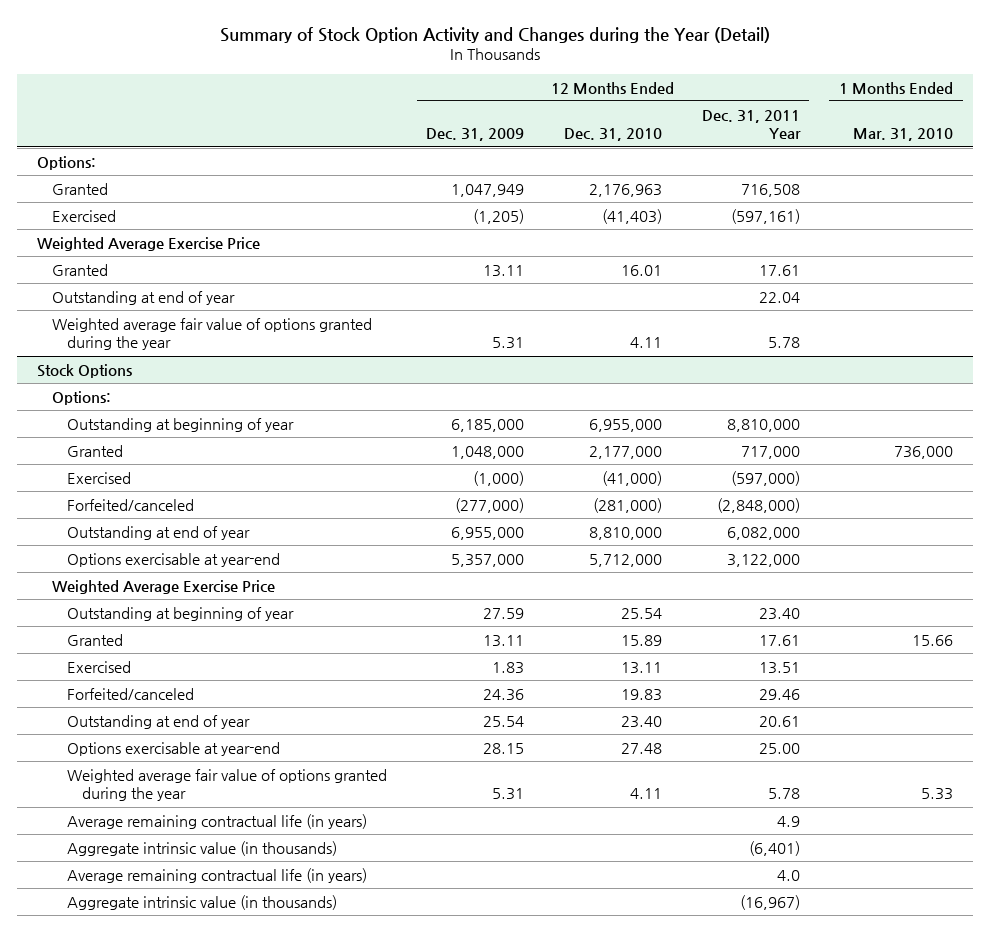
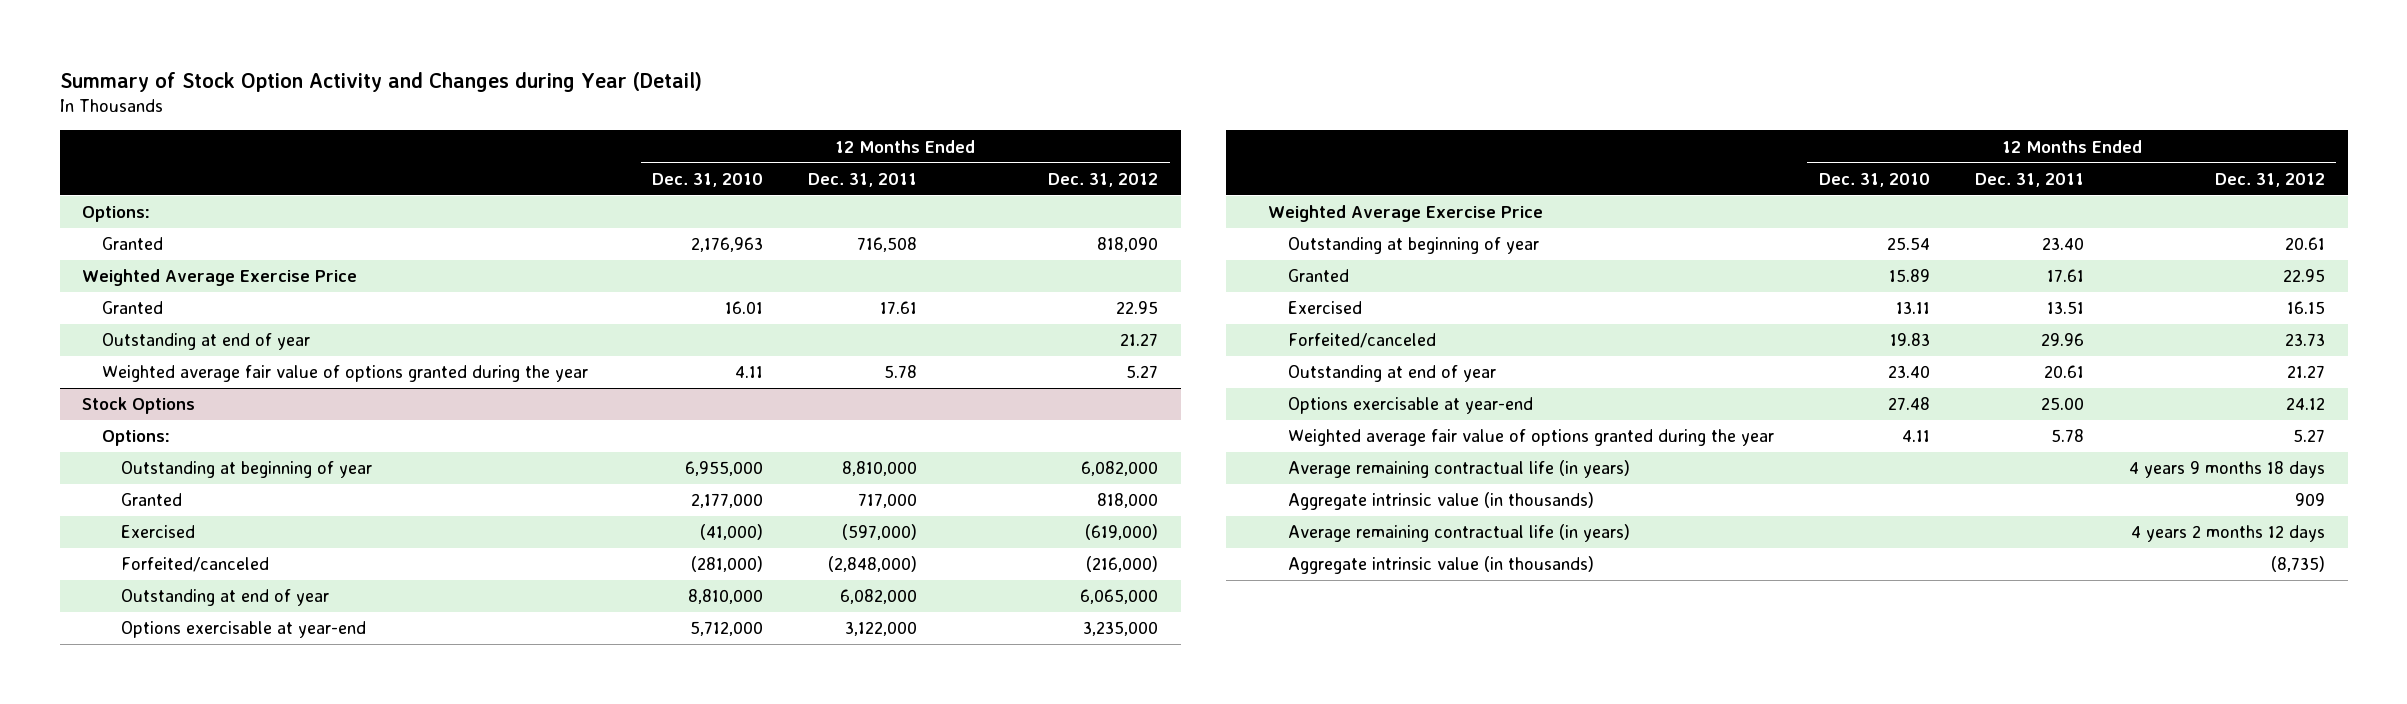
- Summary of Stock Option Activity and Changes during the Year (Detail)
+ Summary of Stock Option Activity and Changes during Year (Detail)
- | 12 Months Ended Dec. 31, 2009 | 12 Months Ended Dec. 31, 2010 | 12 Months Ended Dec. 31, 2011 Year | 1 Months Ended Mar. 31, 2010
+ | 12 Months Ended Dec. 31, 2010 | 12 Months Ended Dec. 31, 2011 | 12 Months Ended Dec. 31, 2012
- Exercised | (1,205) | (41,403) | (597,161) |

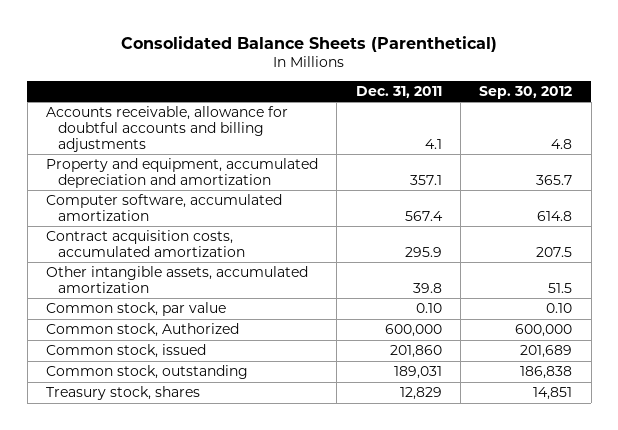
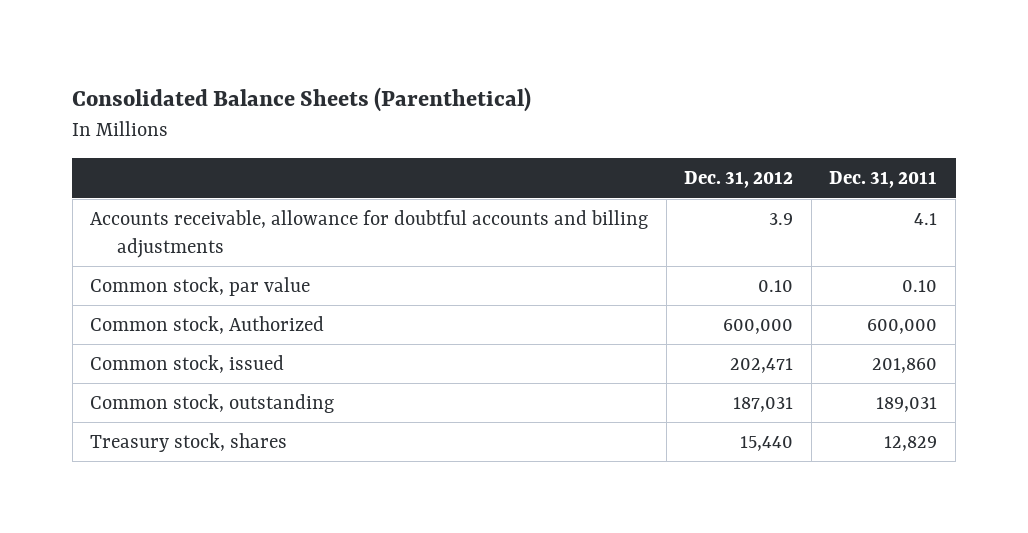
- | Dec. 31, 2011 | Sep. 30, 2012
+ | Dec. 31, 2012 | Dec. 31, 2011
- Property and equipment, accumulated depreciation and amortization | 357.1 | 365.7
- Computer software, accumulated amortization | 567.4 | 614.8
- Contract acquisition costs, accumulated amortization | 295.9 | 207.5
- Other intangible assets, accumulated amortization | 39.8 | 51.5

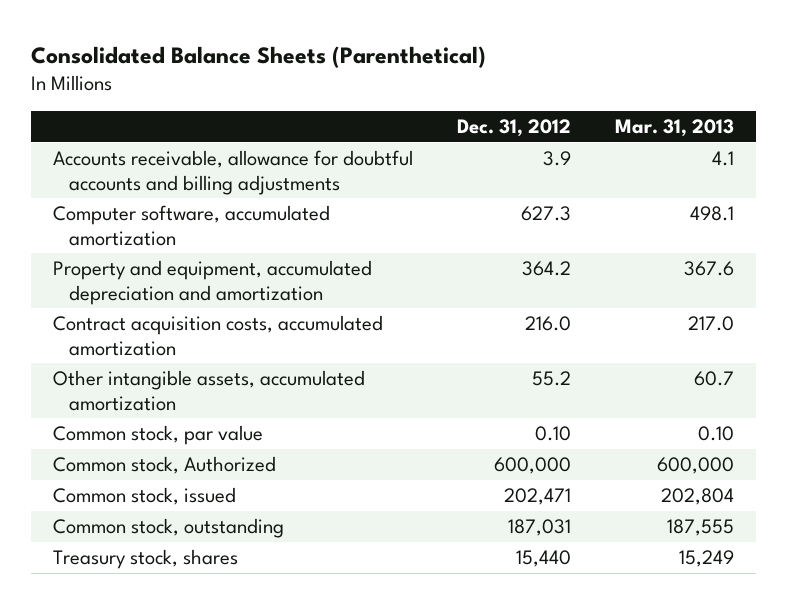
- | Dec. 31, 2012 | Dec. 31, 2011
+ | Dec. 31, 2012 | Mar. 31, 2013
+ Computer software, accumulated amortization | 627.3 | 498.1
+ Property and equipment, accumulated depreciation and amortization | 364.2 | 367.6
+ Contract acquisition costs, accumulated amortization | 216.0 | 217.0
+ Other intangible assets, accumulated amortization | 55.2 | 60.7

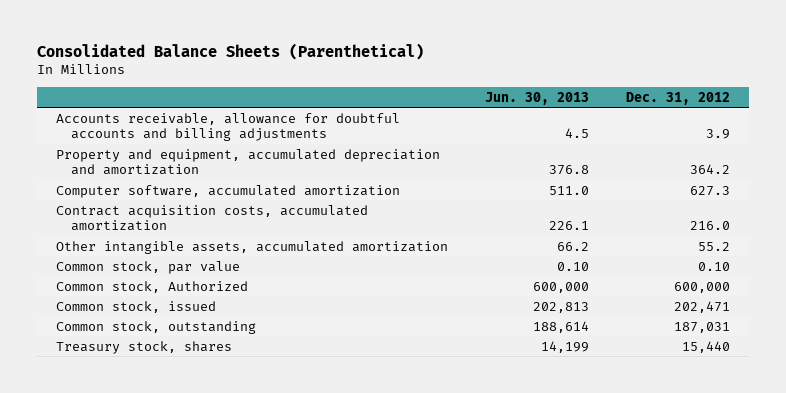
- | Dec. 31, 2012 | Mar. 31, 2013
+ | Jun. 30, 2013 | Dec. 31, 2012
moved down: Computer software, accumulated amortization | 511.0 | 627.3

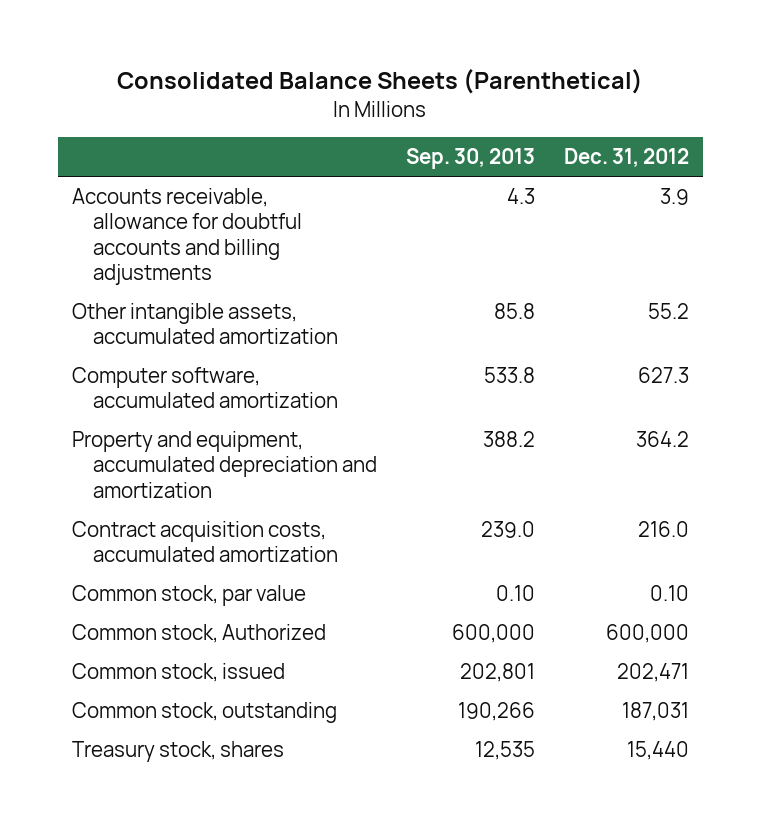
- | Jun. 30, 2013 | Dec. 31, 2012
+ | Sep. 30, 2013 | Dec. 31, 2012
moved up: Other intangible assets, accumulated amortization | 85.8 | 55.2
moved down: Property and equipment, accumulated depreciation and amortization | 388.2 | 364.2

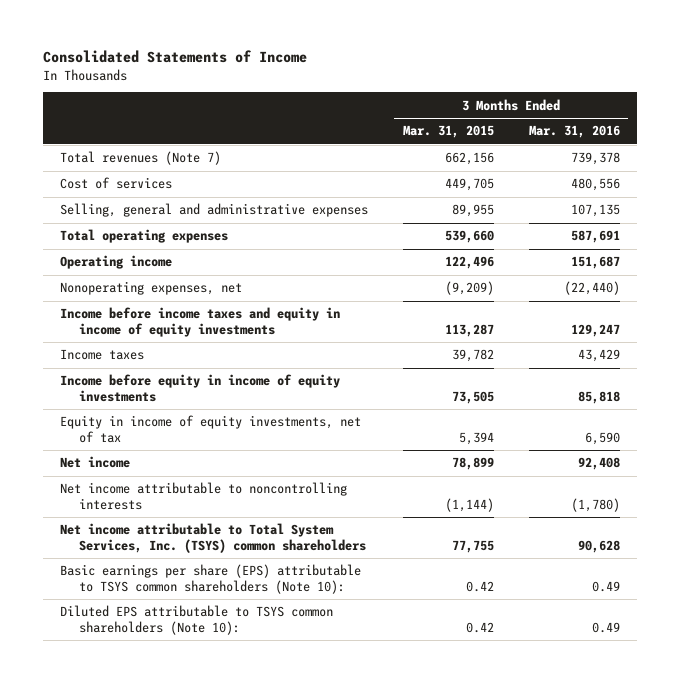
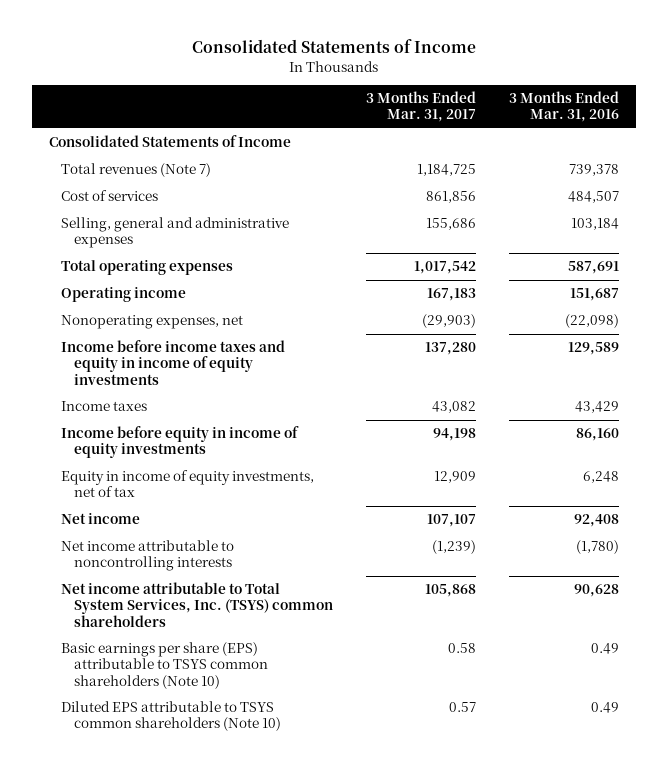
- | 3 Months Ended Mar. 31, 2015 | 3 Months Ended Mar. 31, 2016
+ | 3 Months Ended Mar. 31, 2017 | 3 Months Ended Mar. 31, 2016
+ Consolidated Statements of Income
- Cost of services | 449,705 | 480,556
- Selling, general and administrative expenses | 89,955 | 107,135
+ Cost of services | 861,856 | 484,507
+ Selling, general and administrative expenses | 155,686 | 103,184
- Nonoperating expenses, net | (9,209) | (22,440)
- Income before income taxes and equity in income of equity investments | 113,287 | 129,247
+ Nonoperating expenses, net | (29,903) | (22,098)
+ Income before income taxes and equity in income of equity investments | 137,280 | 129,589
- Income before equity in income of equity investments | 73,505 | 85,818
- Equity in income of equity investments, net of tax | 5,394 | 6,590
+ Income before equity in income of equity investments | 94,198 | 86,160
+ Equity in income of equity investments, net of tax | 12,909 | 6,248
- Basic earnings per share (EPS) attributable to TSYS common shareholders (Note 10): | 0.42 | 0.49
- Diluted EPS attributable to TSYS common shareholders (Note 10): | 0.42 | 0.49
+ Basic earnings per share (EPS) attributable to TSYS common shareholders (Note 10) | 0.58 | 0.49
+ Diluted EPS attributable to TSYS common shareholders (Note 10) | 0.57 | 0.49

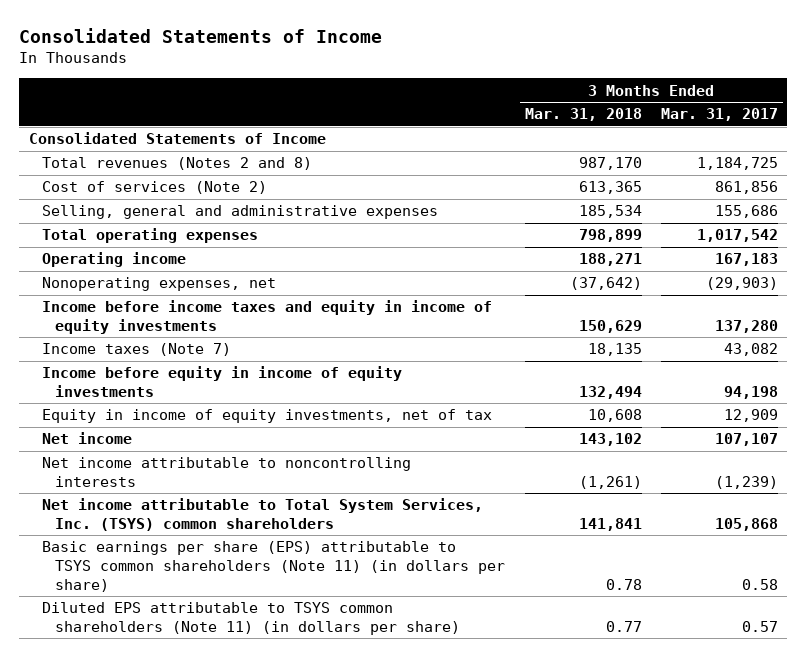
- | 3 Months Ended Mar. 31, 2017 | 3 Months Ended Mar. 31, 2016
+ | 3 Months Ended Mar. 31, 2018 | 3 Months Ended Mar. 31, 2017
- Total revenues (Note 7) | 1,184,725 | 739,378
- Cost of services | 861,856 | 484,507
+ Total revenues (Notes 2 and 8) | 987,170 | 1,184,725
+ Cost of services (Note 2) | 613,365 | 861,856
- Income taxes | 43,082 | 43,429
+ Income taxes (Note 7) | 18,135 | 43,082
- Basic earnings per share (EPS) attributable to TSYS common shareholders (Note 10) | 0.58 | 0.49
- Diluted EPS attributable to TSYS common shareholders (Note 10) | 0.57 | 0.49
+ Basic earnings per share (EPS) attributable to TSYS common shareholders (Note 11) (in dollars per share) | 0.78 | 0.58
+ Diluted EPS attributable to TSYS common shareholders (Note 11) (in dollars per share) | 0.77 | 0.57

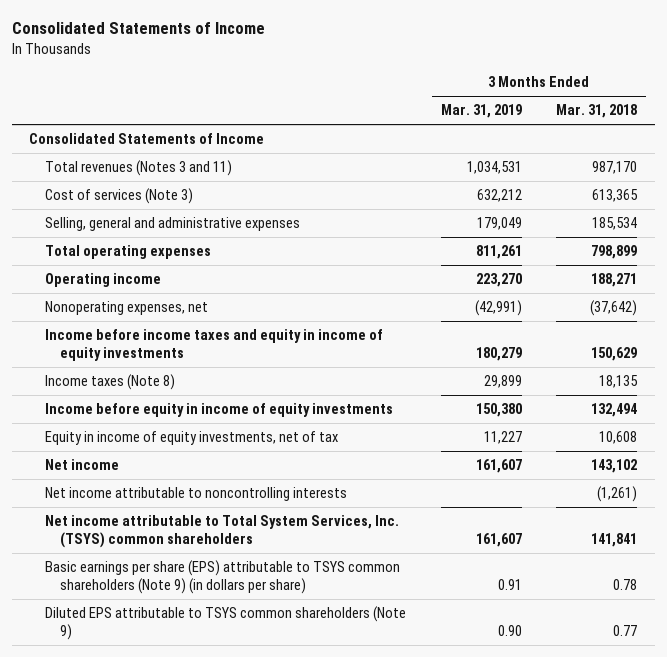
- | 3 Months Ended Mar. 31, 2018 | 3 Months Ended Mar. 31, 2017
+ | 3 Months Ended Mar. 31, 2019 | 3 Months Ended Mar. 31, 2018
- Total revenues (Notes 2 and 8) | 987,170 | 1,184,725
- Cost of services (Note 2) | 613,365 | 861,856
+ Total revenues (Notes 3 and 11) | 1,034,531 | 987,170
+ Cost of services (Note 3) | 632,212 | 613,365
- Income taxes (Note 7) | 18,135 | 43,082
+ Income taxes (Note 8) | 29,899 | 18,135
- Basic earnings per share (EPS) attributable to TSYS common shareholders (Note 11) (in dollars per share) | 0.78 | 0.58
- Diluted EPS attributable to TSYS common shareholders (Note 11) (in dollars per share) | 0.77 | 0.57
+ Basic earnings per share (EPS) attributable to TSYS common shareholders (Note 9) (in dollars per share) | 0.91 | 0.78
+ Diluted EPS attributable to TSYS common shareholders (Note 9) | 0.90 | 0.77

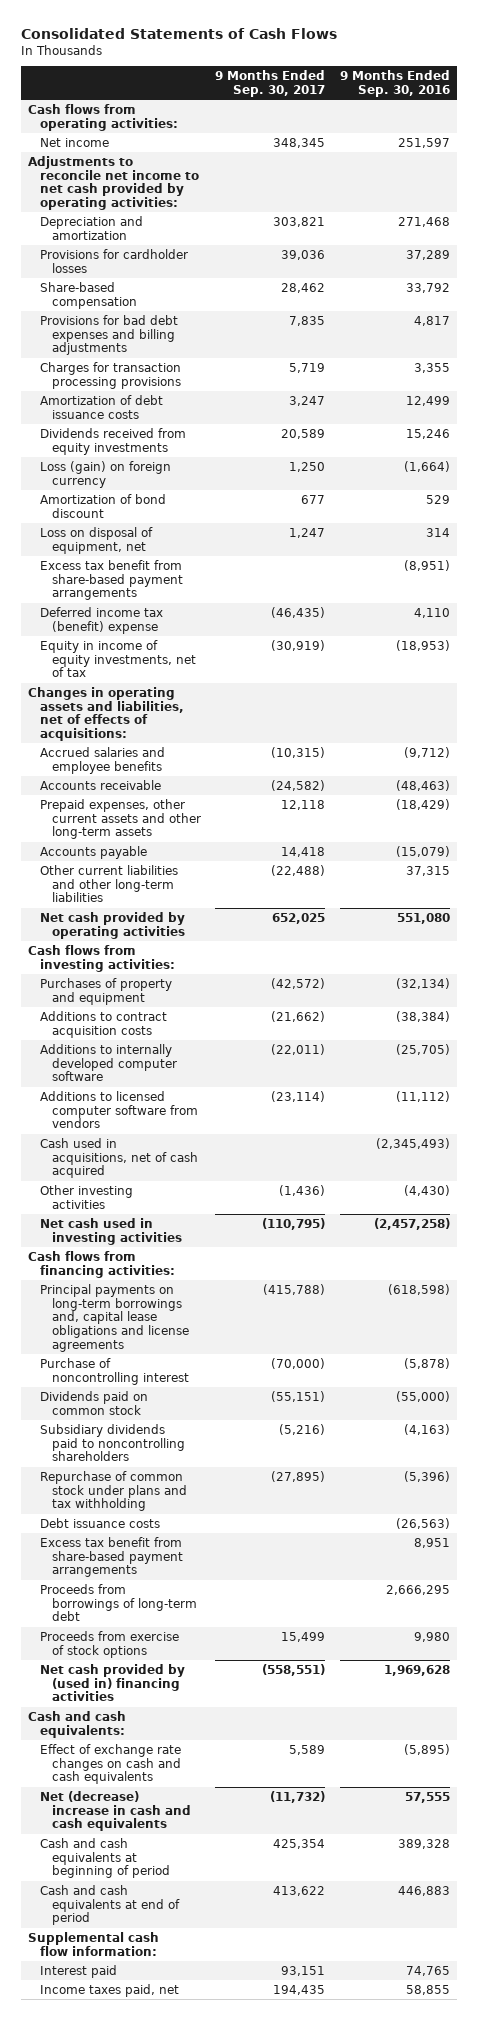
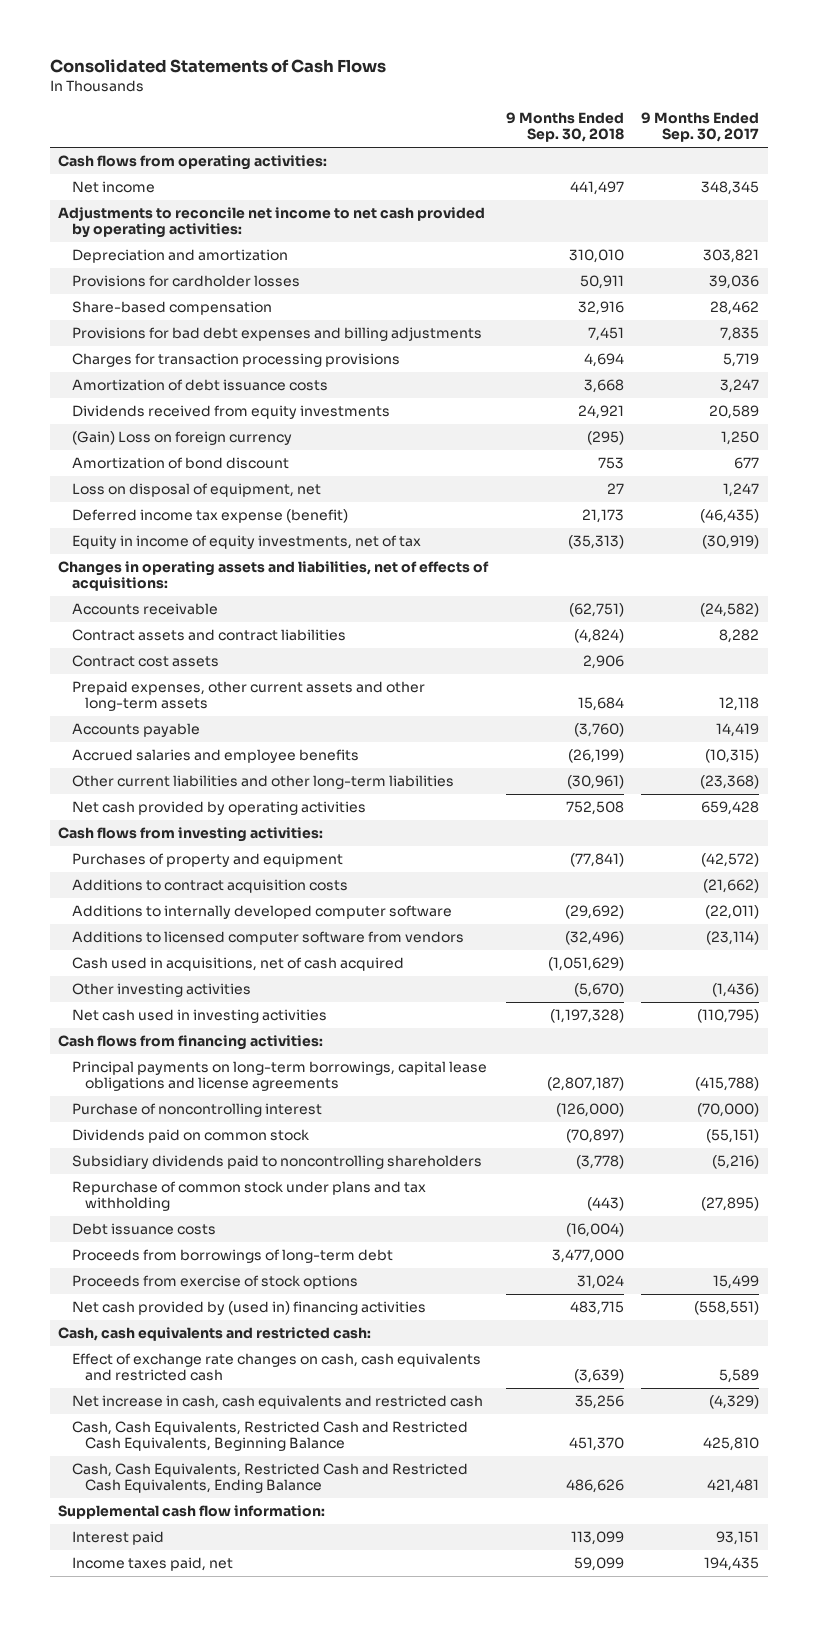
- | 9 Months Ended Sep. 30, 2017 | 9 Months Ended Sep. 30, 2016
+ | 9 Months Ended Sep. 30, 2018 | 9 Months Ended Sep. 30, 2017
- Loss (gain) on foreign currency | 1,250 | (1,664)
+ (Gain) Loss on foreign currency | (295) | 1,250
- Excess tax benefit from share-based payment arrangements | | (8,951)
- Deferred income tax (benefit) expense | (46,435) | 4,110
+ Deferred income tax expense (benefit) | 21,173 | (46,435)
+ Contract assets and contract liabilities | (4,824) | 8,282
+ Contract cost assets | 2,906 |
- Accounts payable | 14,418 | (15,079)
- Other current liabilities and other long-term liabilities | (22,488) | 37,315
- Net cash provided by operating activities | 652,025 | 551,080
+ Accounts payable | (3,760) | 14,419
moved down: Accrued salaries and employee benefits | (26,199) | (10,315)
+ Other current liabilities and other long-term liabilities | (30,961) | (23,368)
+ Net cash provided by operating activities | 752,508 | 659,428
- Principal payments on long-term borrowings and, capital lease obligations and license agreements | (415,788) | (618,598)
+ Principal payments on long-term borrowings, capital lease obligations and license agreements | (2,807,187) | (415,788)
- Excess tax benefit from share-based payment arrangements | | 8,951
- Cash and cash equivalents:
- Effect of exchange rate changes on cash and cash equivalents | 5,589 | (5,895)
- Net (decrease) increase in cash and cash equivalents | (11,732) | 57,555
- Cash and cash equivalents at beginning of period | 425,354 | 389,328
- Cash and cash equivalents at end of period | 413,622 | 446,883
+ Cash, cash equivalents and restricted cash:
+ Effect of exchange rate changes on cash, cash equivalents and restricted cash | (3,639) | 5,589
+ Net increase in cash, cash equivalents and restricted cash | 35,256 | (4,329)
+ Cash, Cash Equivalents, Restricted Cash and Restricted Cash Equivalents, Beginning Balance | 451,370 | 425,810
+ Cash, Cash Equivalents, Restricted Cash and Restricted Cash Equivalents, Ending Balance | 486,626 | 421,481

